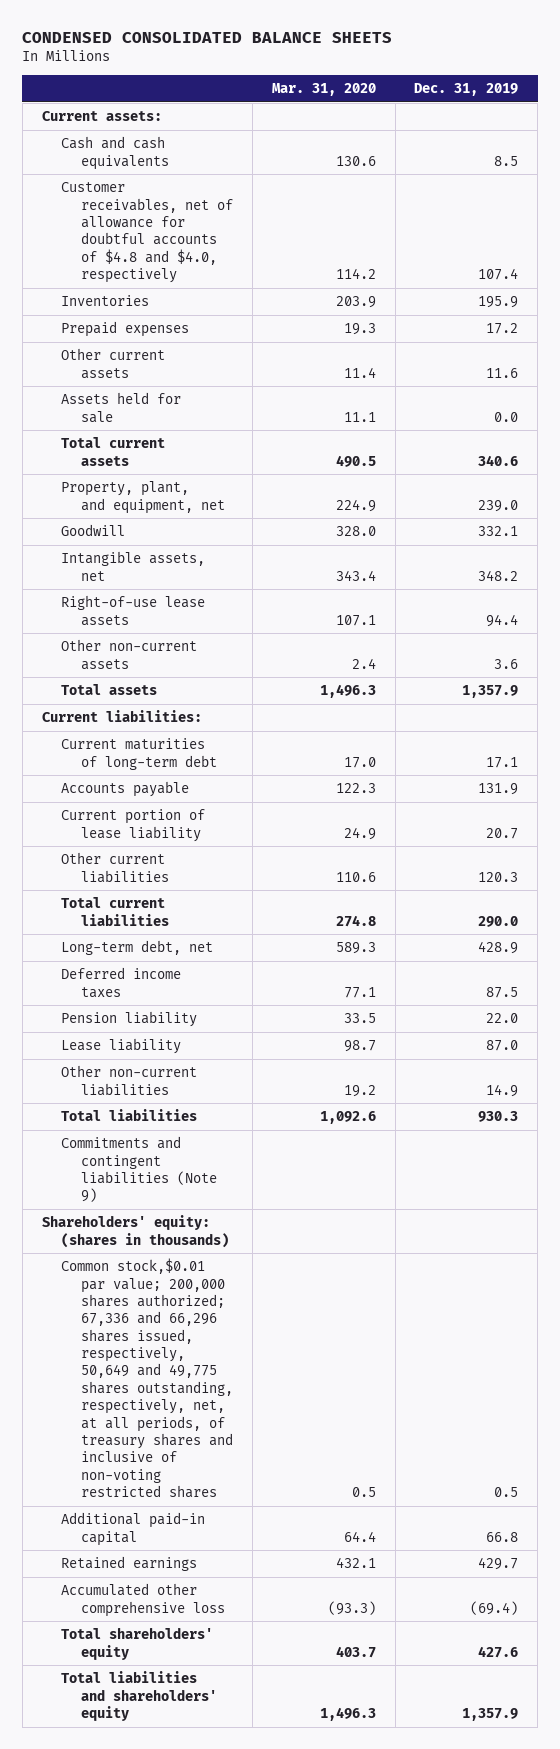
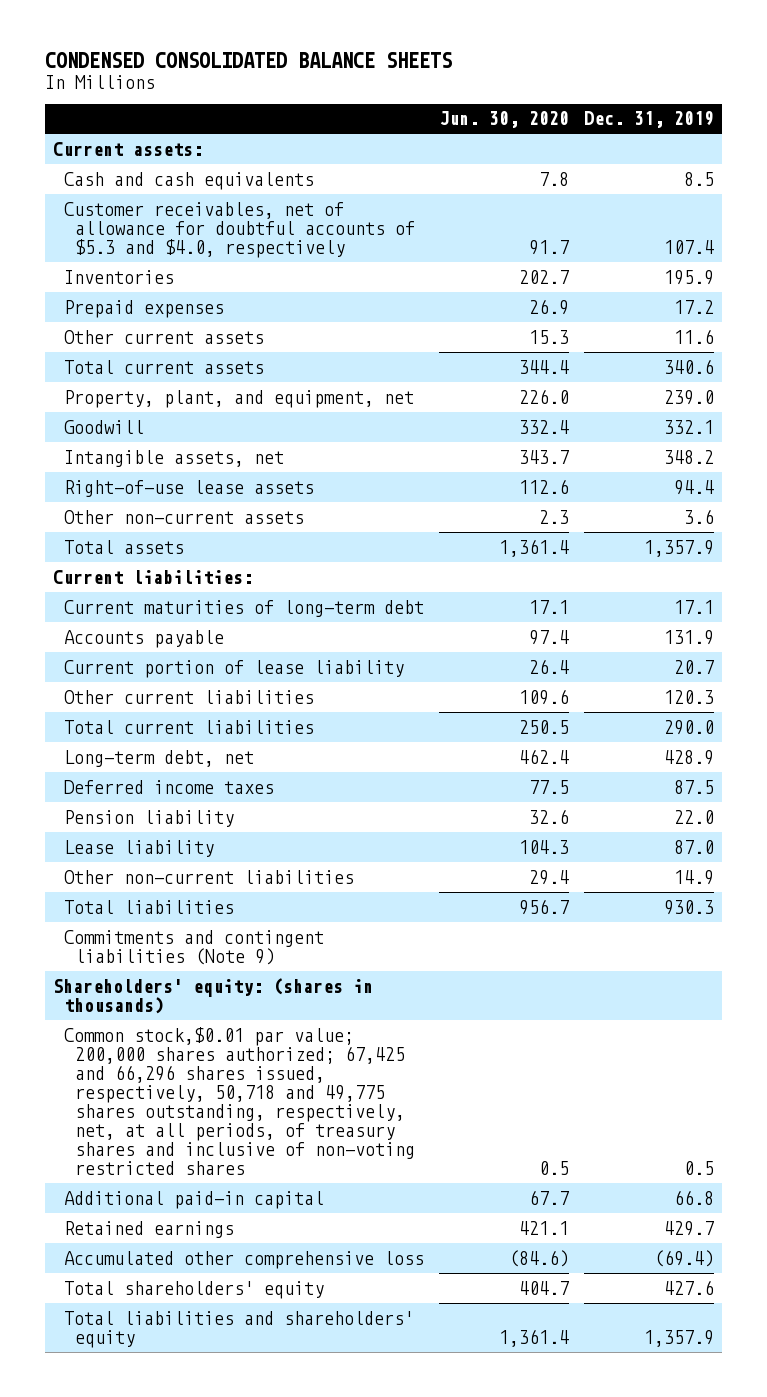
- | Mar. 31, 2020 | Dec. 31, 2019
+ | Jun. 30, 2020 | Dec. 31, 2019
- Customer receivables, net of allowance for doubtful accounts of $4.8 and $4.0, respectively | 114.2 | 107.4
+ Customer receivables, net of allowance for doubtful accounts of $5.3 and $4.0, respectively | 91.7 | 107.4
- Assets held for sale | 11.1 | 0.0
- Common stock,$0.01 par value; 200,000 shares authorized; 67,336 and 66,296 shares issued, respectively, 50,649 and 49,775 shares outstanding, respectively, net, at all periods, of treasury shares and inclusive of non-voting restricted shares | 0.5 | 0.5
+ Common stock,$0.01 par value; 200,000 shares authorized; 67,425 and 66,296 shares issued, respectively, 50,718 and 49,775 shares outstanding, respectively, net, at all periods, of treasury shares and inclusive of non-voting restricted shares | 0.5 | 0.5

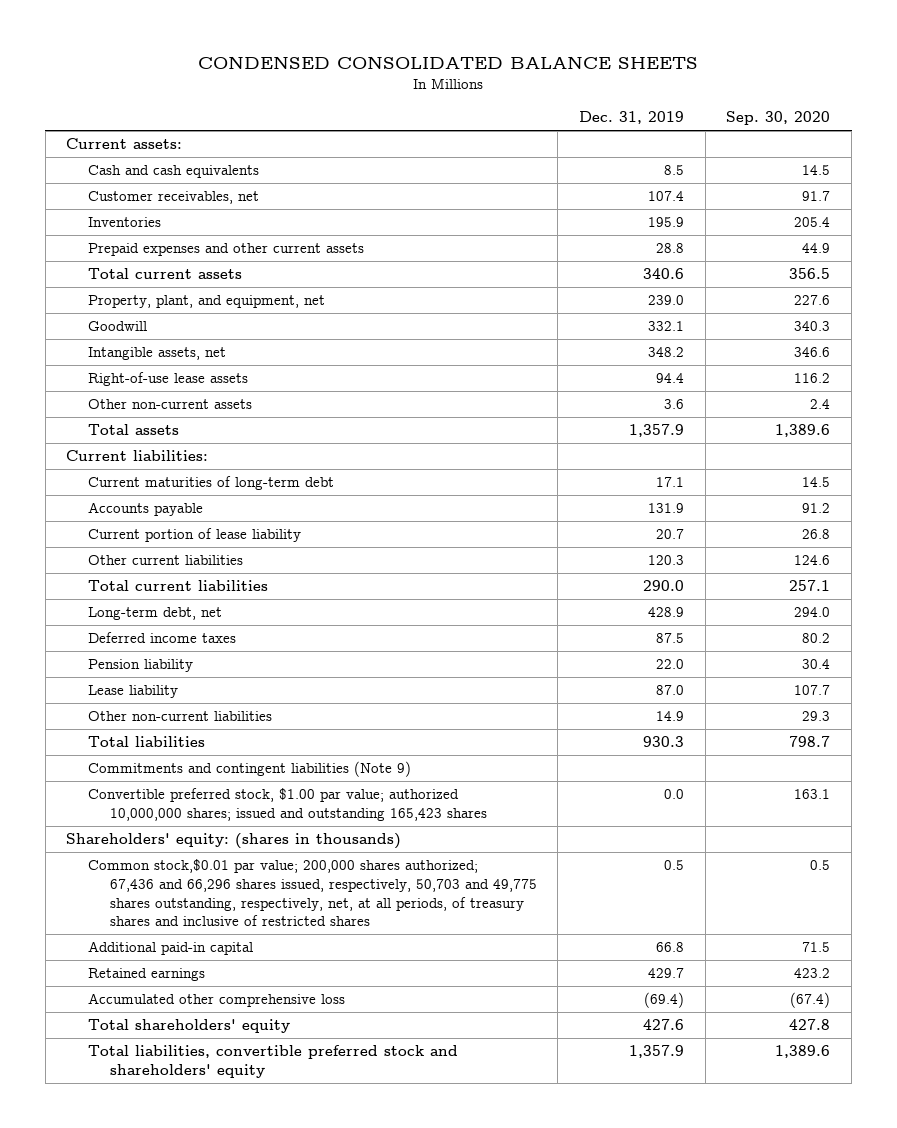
- | Jun. 30, 2020 | Dec. 31, 2019
+ | Dec. 31, 2019 | Sep. 30, 2020
- Customer receivables, net of allowance for doubtful accounts of $5.3 and $4.0, respectively | 91.7 | 107.4
+ Customer receivables, net | 107.4 | 91.7
- Prepaid expenses | 26.9 | 17.2
- Other current assets | 15.3 | 11.6
+ Prepaid expenses and other current assets | 28.8 | 44.9
+ Convertible preferred stock, $1.00 par value; authorized 10,000,000 shares; issued and outstanding 165,423 shares | 0.0 | 163.1
- Common stock,$0.01 par value; 200,000 shares authorized; 67,425 and 66,296 shares issued, respectively, 50,718 and 49,775 shares outstanding, respectively, net, at all periods, of treasury shares and inclusive of non-voting restricted shares | 0.5 | 0.5
+ Common stock,$0.01 par value; 200,000 shares authorized; 67,436 and 66,296 shares issued, respectively, 50,703 and 49,775 shares outstanding, respectively, net, at all periods, of treasury shares and inclusive of restricted shares | 0.5 | 0.5
- Total liabilities and shareholders' equity | 1,361.4 | 1,357.9
+ Total liabilities, convertible preferred stock and shareholders' equity | 1,357.9 | 1,389.6

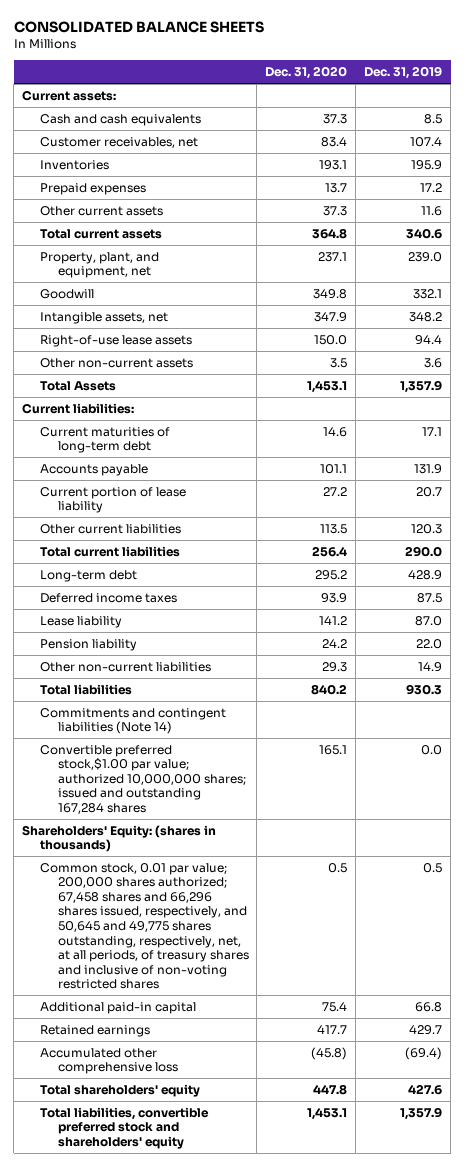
- CONDENSED CONSOLIDATED BALANCE SHEETS
+ CONSOLIDATED BALANCE SHEETS
- | Dec. 31, 2019 | Sep. 30, 2020
+ | Dec. 31, 2020 | Dec. 31, 2019
- Prepaid expenses and other current assets | 28.8 | 44.9
+ Prepaid expenses | 13.7 | 17.2
+ Other current assets | 37.3 | 11.6
- Total assets | 1,357.9 | 1,389.6
+ Total Assets | 1,453.1 | 1,357.9
- Long-term debt, net | 428.9 | 294.0
+ Long-term debt | 295.2 | 428.9
moved down: Pension liability | 24.2 | 22.0
- Commitments and contingent liabilities (Note 9)
- Convertible preferred stock, $1.00 par value; authorized 10,000,000 shares; issued and outstanding 165,423 shares | 0.0 | 163.1
- Shareholders' equity: (shares in thousands)
- Common stock,$0.01 par value; 200,000 shares authorized; 67,436 and 66,296 shares issued, respectively, 50,703 and 49,775 shares outstanding, respectively, net, at all periods, of treasury shares and inclusive of restricted shares | 0.5 | 0.5
+ Commitments and contingent liabilities (Note 14)
+ Convertible preferred stock,$1.00 par value; authorized 10,000,000 shares; issued and outstanding 167,284 shares | 165.1 | 0.0
+ Shareholders' Equity: (shares in thousands)
+ Common stock, 0.01 par value; 200,000 shares authorized; 67,458 shares and 66,296 shares issued, respectively, and 50,645 and 49,775 shares outstanding, respectively, net, at all periods, of treasury shares and inclusive of non-voting restricted shares | 0.5 | 0.5

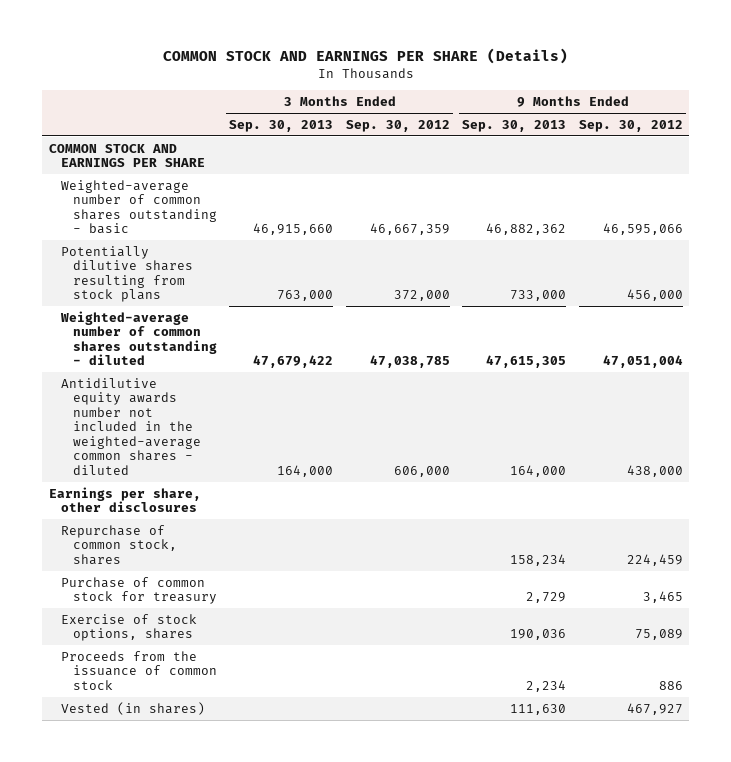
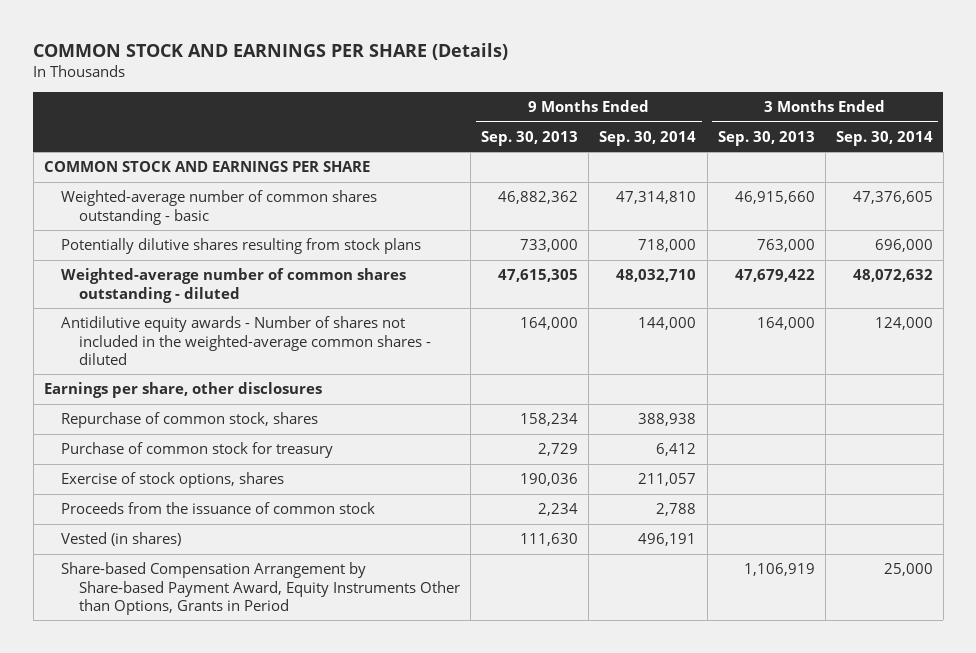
- | 3 Months Ended Sep. 30, 2013 | 3 Months Ended Sep. 30, 2012 | 9 Months Ended Sep. 30, 2013 | 9 Months Ended Sep. 30, 2012
+ | 9 Months Ended Sep. 30, 2013 | 9 Months Ended Sep. 30, 2014 | 3 Months Ended Sep. 30, 2013 | 3 Months Ended Sep. 30, 2014
- Antidilutive equity awards number not included in the weighted-average common shares - diluted | 164,000 | 606,000 | 164,000 | 438,000
+ Antidilutive equity awards - Number of shares not included in the weighted-average common shares - diluted | 164,000 | 144,000 | 164,000 | 124,000
+ Share-based Compensation Arrangement by Share-based Payment Award, Equity Instruments Other than Options, Grants in Period | | | 1,106,919 | 25,000

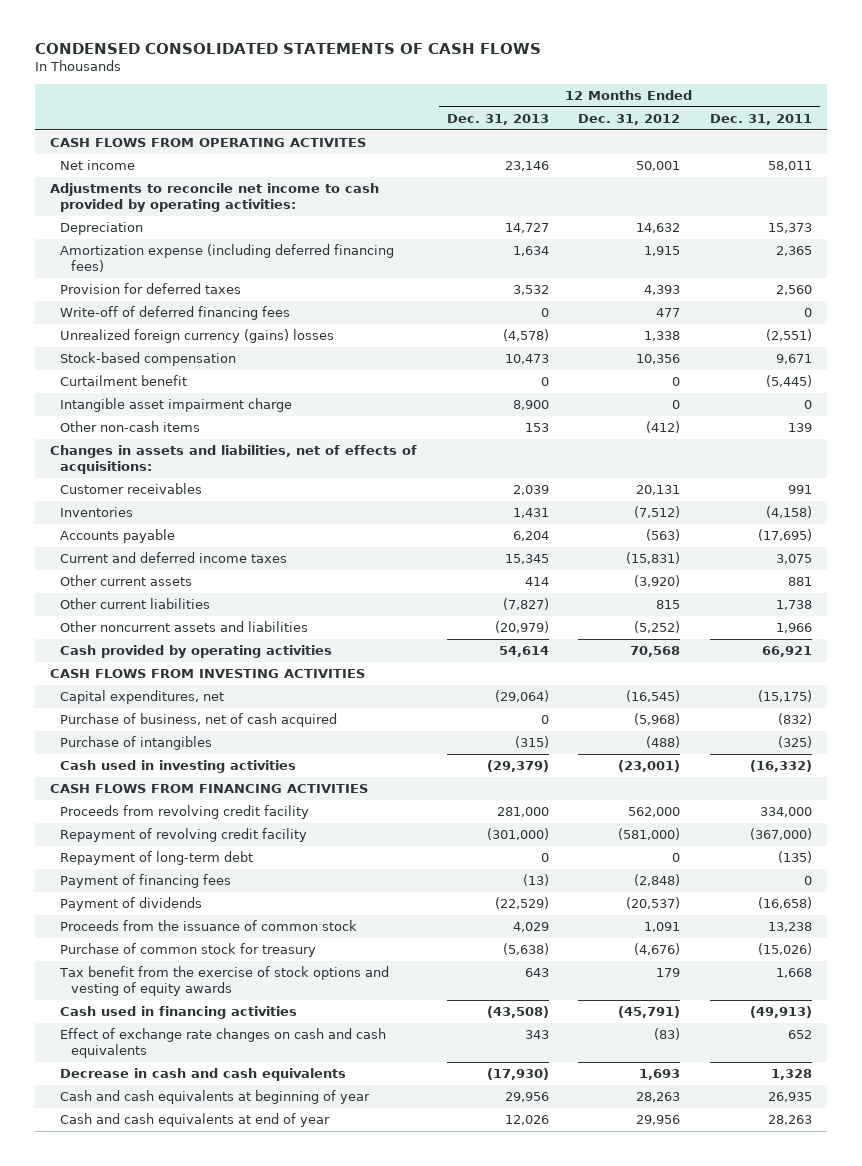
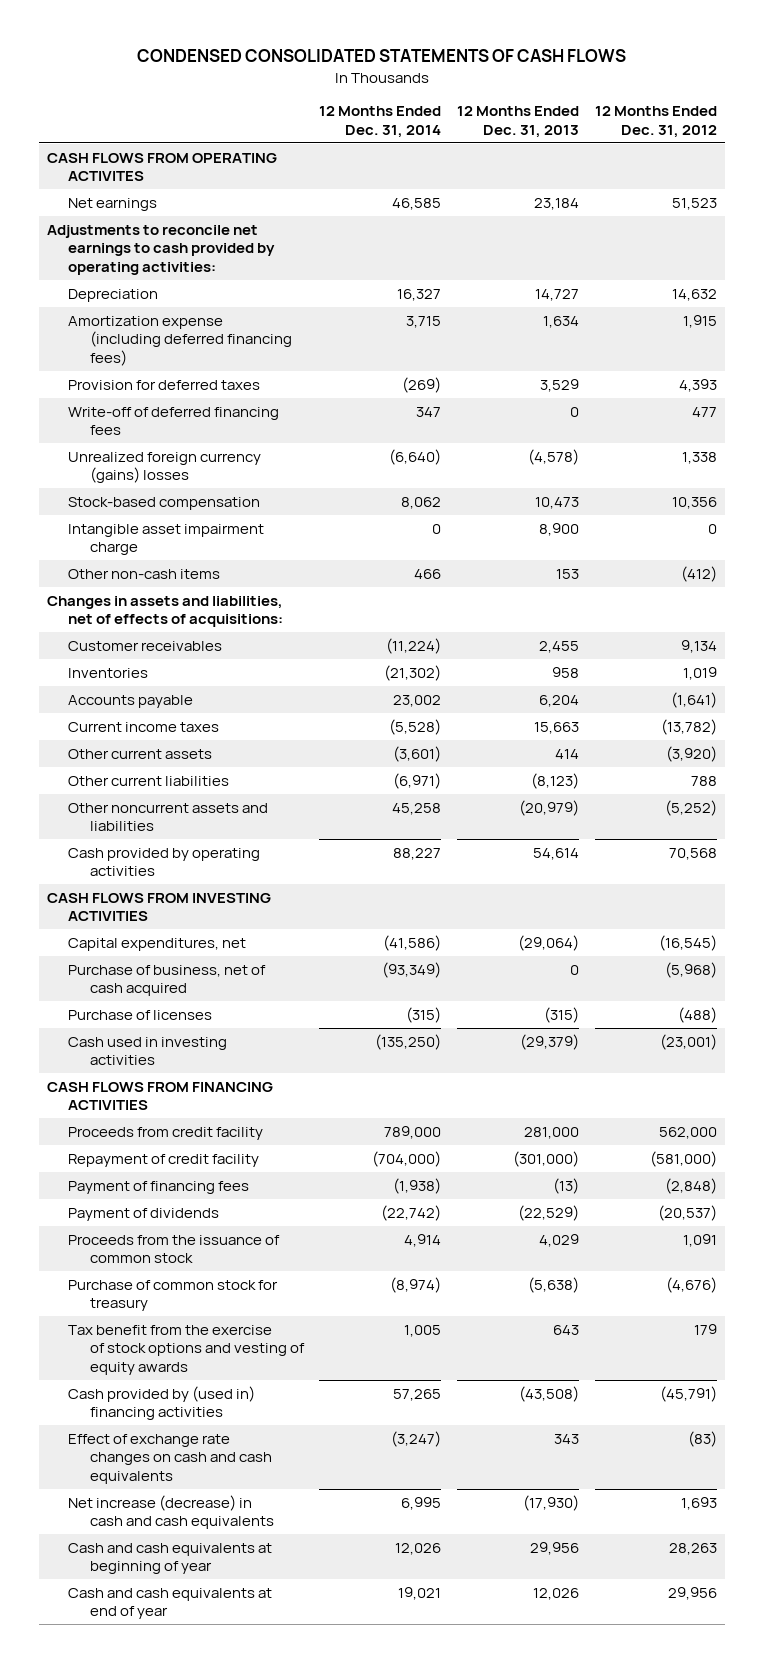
- | 12 Months Ended Dec. 31, 2013 | 12 Months Ended Dec. 31, 2012 | 12 Months Ended Dec. 31, 2011
+ | 12 Months Ended Dec. 31, 2014 | 12 Months Ended Dec. 31, 2013 | 12 Months Ended Dec. 31, 2012
- Net income | 23,146 | 50,001 | 58,011
- Adjustments to reconcile net income to cash provided by operating activities:
+ Net earnings | 46,585 | 23,184 | 51,523
+ Adjustments to reconcile net earnings to cash provided by operating activities:
- Provision for deferred taxes | 3,532 | 4,393 | 2,560
+ Provision for deferred taxes | (269) | 3,529 | 4,393
- Curtailment benefit | 0 | 0 | (5,445)
- Customer receivables | 2,039 | 20,131 | 991
- Inventories | 1,431 | (7,512) | (4,158)
- Accounts payable | 6,204 | (563) | (17,695)
- Current and deferred income taxes | 15,345 | (15,831) | 3,075
+ Customer receivables | (11,224) | 2,455 | 9,134
+ Inventories | (21,302) | 958 | 1,019
+ Accounts payable | 23,002 | 6,204 | (1,641)
+ Current income taxes | (5,528) | 15,663 | (13,782)
- Other current liabilities | (7,827) | 815 | 1,738
+ Other current liabilities | (6,971) | (8,123) | 788
- Purchase of intangibles | (315) | (488) | (325)
+ Purchase of licenses | (315) | (315) | (488)
- Proceeds from revolving credit facility | 281,000 | 562,000 | 334,000
- Repayment of revolving credit facility | (301,000) | (581,000) | (367,000)
- Repayment of long-term debt | 0 | 0 | (135)
+ Proceeds from credit facility | 789,000 | 281,000 | 562,000
+ Repayment of credit facility | (704,000) | (301,000) | (581,000)
- Cash used in financing activities | (43,508) | (45,791) | (49,913)
+ Cash provided by (used in) financing activities | 57,265 | (43,508) | (45,791)
- Decrease in cash and cash equivalents | (17,930) | 1,693 | 1,328
+ Net increase (decrease) in cash and cash equivalents | 6,995 | (17,930) | 1,693

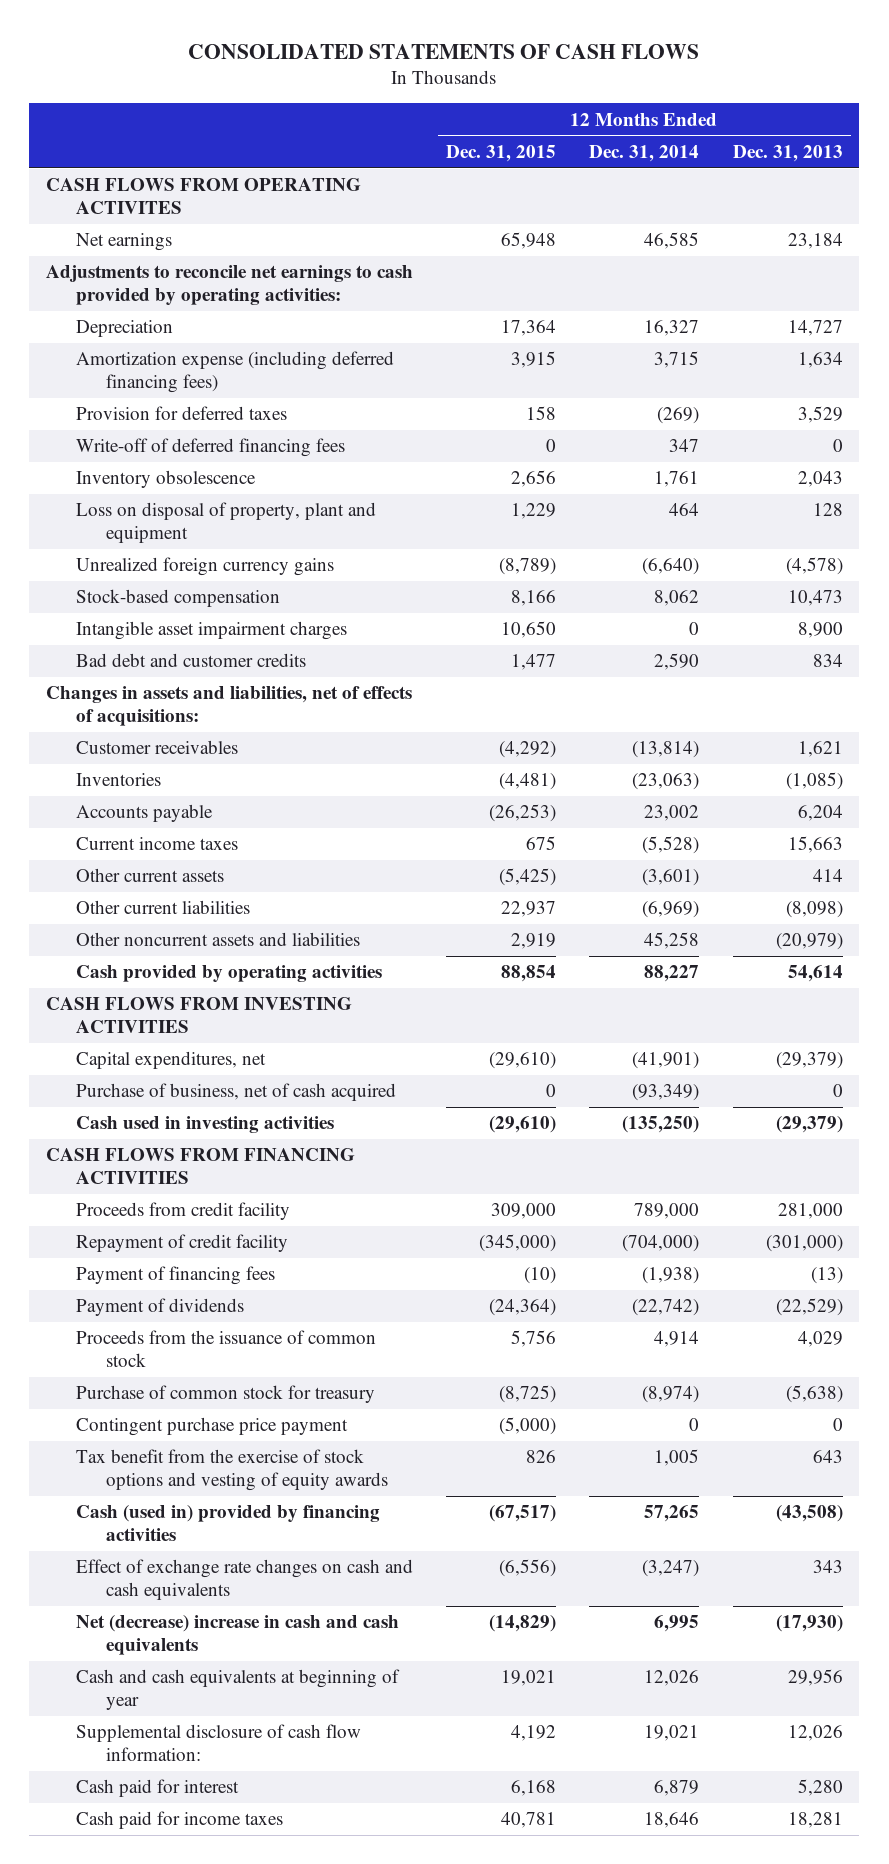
- CONDENSED CONSOLIDATED STATEMENTS OF CASH FLOWS
+ CONSOLIDATED STATEMENTS OF CASH FLOWS
- | 12 Months Ended Dec. 31, 2014 | 12 Months Ended Dec. 31, 2013 | 12 Months Ended Dec. 31, 2012
+ | 12 Months Ended Dec. 31, 2015 | 12 Months Ended Dec. 31, 2014 | 12 Months Ended Dec. 31, 2013
- Unrealized foreign currency (gains) losses | (6,640) | (4,578) | 1,338
+ Inventory obsolescence | 2,656 | 1,761 | 2,043
+ Loss on disposal of property, plant and equipment | 1,229 | 464 | 128
+ Unrealized foreign currency gains | (8,789) | (6,640) | (4,578)
- Intangible asset impairment charge | 0 | 8,900 | 0
- Other non-cash items | 466 | 153 | (412)
+ Intangible asset impairment charges | 10,650 | 0 | 8,900
+ Bad debt and customer credits | 1,477 | 2,590 | 834
- Customer receivables | (11,224) | 2,455 | 9,134
- Inventories | (21,302) | 958 | 1,019
+ Customer receivables | (4,292) | (13,814) | 1,621
+ Inventories | (4,481) | (23,063) | (1,085)
- Other current liabilities | (6,971) | (8,123) | 788
+ Other current liabilities | 22,937 | (6,969) | (8,098)
- Capital expenditures, net | (41,586) | (29,064) | (16,545)
+ Capital expenditures, net | (29,610) | (41,901) | (29,379)
- Purchase of licenses | (315) | (315) | (488)
+ Contingent purchase price payment | (5,000) | 0 | 0
- Cash provided by (used in) financing activities | 57,265 | (43,508) | (45,791)
+ Cash (used in) provided by financing activities | (67,517) | 57,265 | (43,508)
- Net increase (decrease) in cash and cash equivalents | 6,995 | (17,930) | 1,693
+ Net (decrease) increase in cash and cash equivalents | (14,829) | 6,995 | (17,930)
- Cash and cash equivalents at end of year | 19,021 | 12,026 | 29,956
+ Supplemental disclosure of cash flow information: | 4,192 | 19,021 | 12,026
+ Cash paid for interest | 6,168 | 6,879 | 5,280
+ Cash paid for income taxes | 40,781 | 18,646 | 18,281

